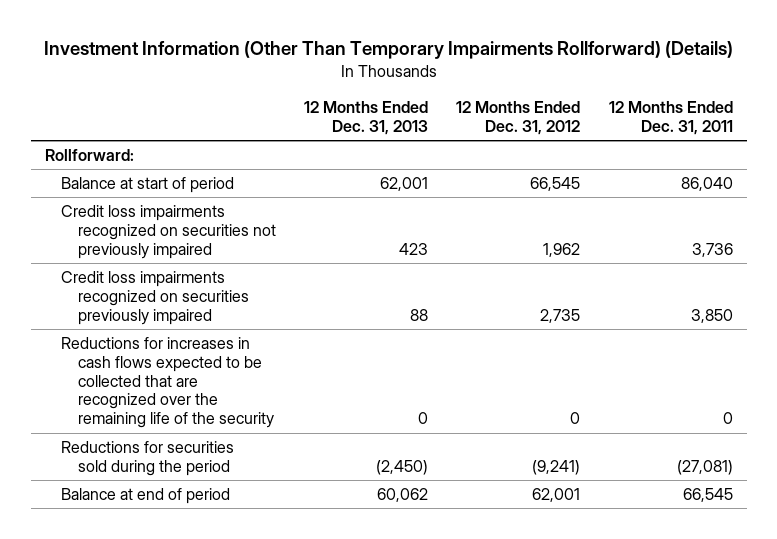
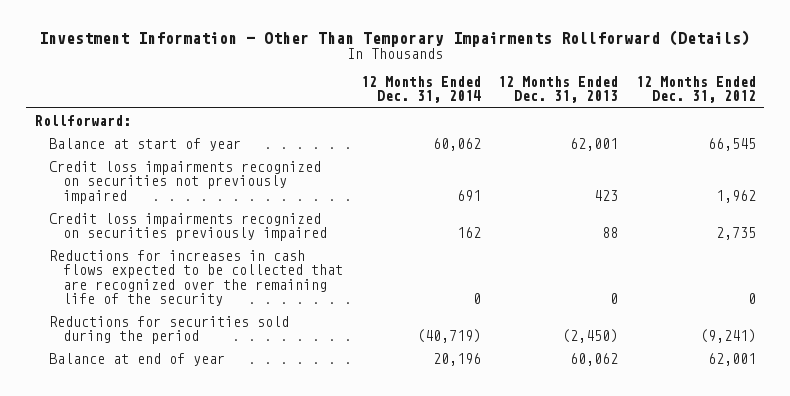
- Investment Information (Other Than Temporary Impairments Rollforward) (Details)
+ Investment Information - Other Than Temporary Impairments Rollforward (Details)
- | 12 Months Ended Dec. 31, 2013 | 12 Months Ended Dec. 31, 2012 | 12 Months Ended Dec. 31, 2011
+ | 12 Months Ended Dec. 31, 2014 | 12 Months Ended Dec. 31, 2013 | 12 Months Ended Dec. 31, 2012
- Balance at start of period | 62,001 | 66,545 | 86,040
+ Balance at start of year | 60,062 | 62,001 | 66,545
- Balance at end of period | 60,062 | 62,001 | 66,545
+ Balance at end of year | 20,196 | 60,062 | 62,001

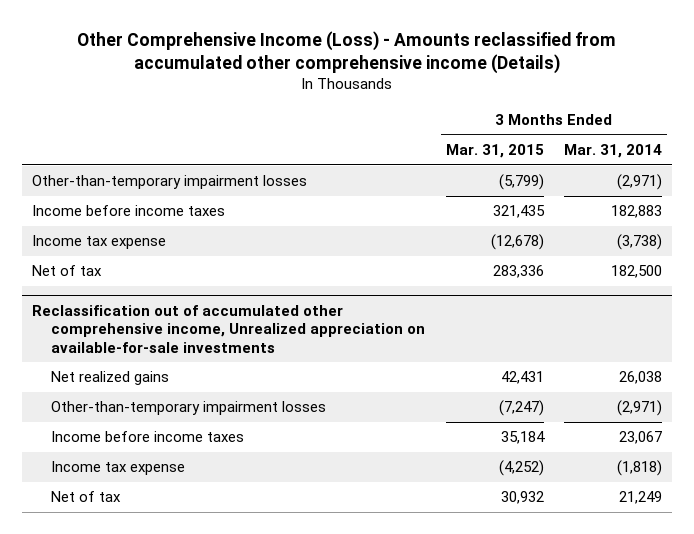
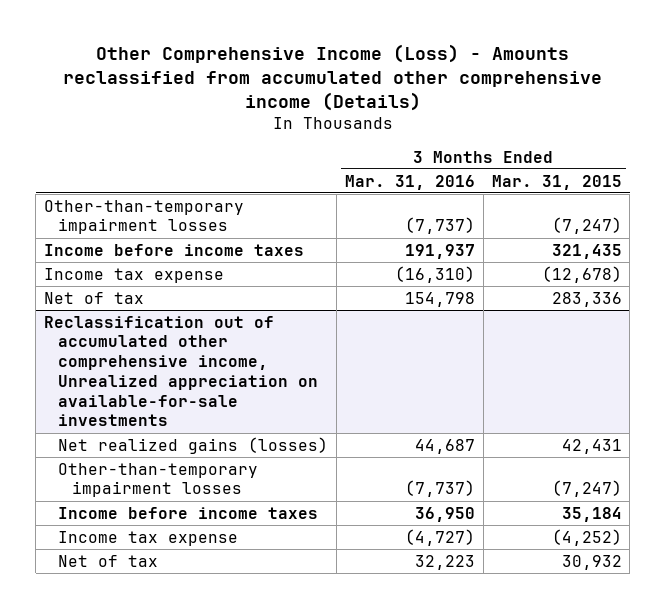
- | 3 Months Ended Mar. 31, 2015 | 3 Months Ended Mar. 31, 2014
+ | 3 Months Ended Mar. 31, 2016 | 3 Months Ended Mar. 31, 2015
- Other-than-temporary impairment losses | (5,799) | (2,971)
+ Other-than-temporary impairment losses | (7,737) | (7,247)
@ Reclassification out of accumulated other comprehensive income, Unrealized appreciation on available-for-sale investments
- Net realized gains | 42,431 | 26,038
+ Net realized gains (losses) | 44,687 | 42,431

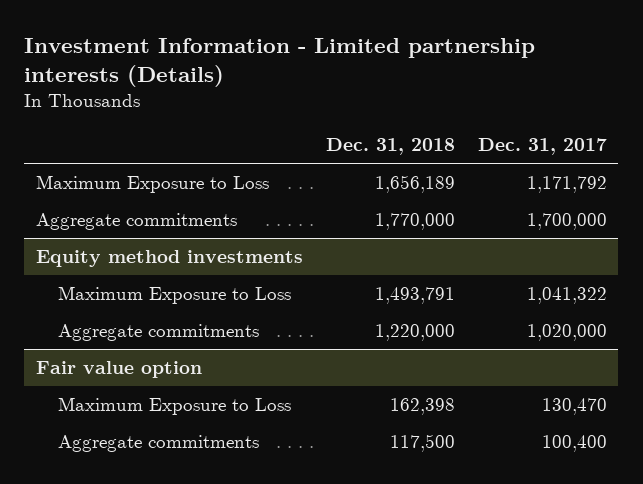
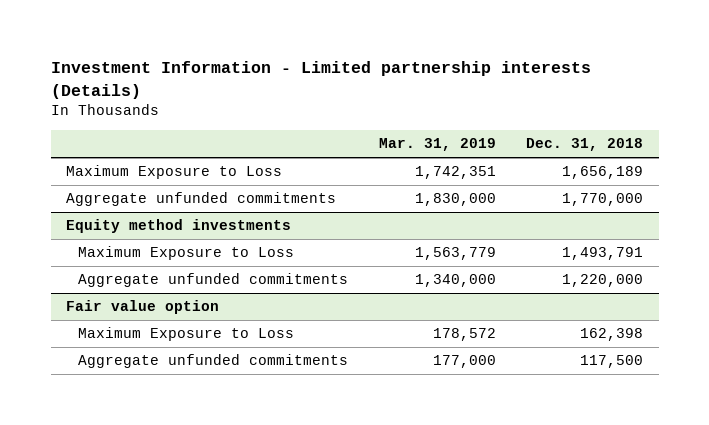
- | Dec. 31, 2018 | Dec. 31, 2017
+ | Mar. 31, 2019 | Dec. 31, 2018
- Aggregate commitments | 1,770,000 | 1,700,000
+ Aggregate unfunded commitments | 1,830,000 | 1,770,000
@ Equity method investments
- Aggregate commitments | 1,220,000 | 1,020,000
+ Aggregate unfunded commitments | 1,340,000 | 1,220,000
@ Fair value option
- Aggregate commitments | 117,500 | 100,400
+ Aggregate unfunded commitments | 177,000 | 117,500

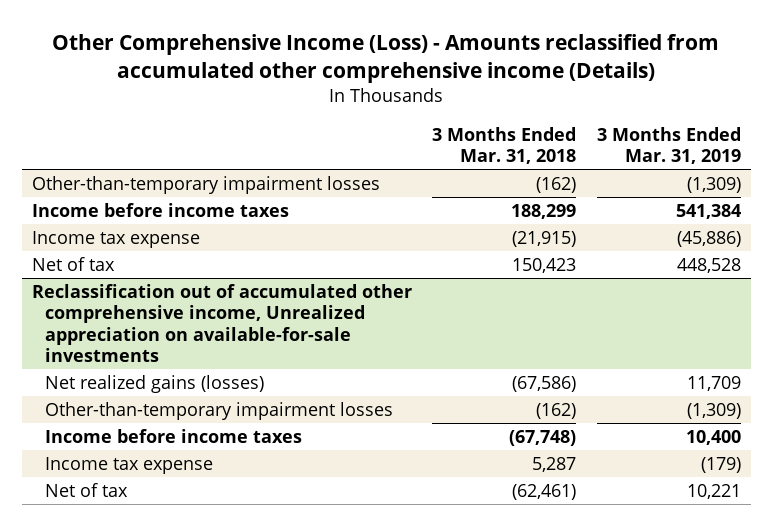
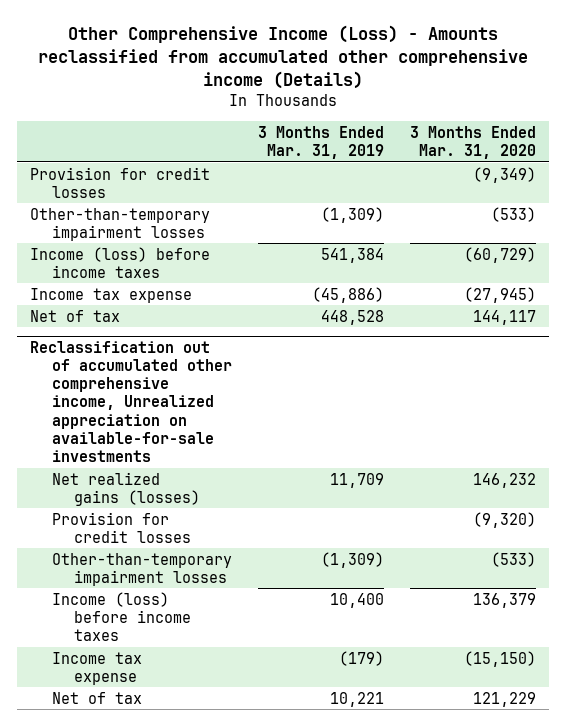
- | 3 Months Ended Mar. 31, 2018 | 3 Months Ended Mar. 31, 2019
+ | 3 Months Ended Mar. 31, 2019 | 3 Months Ended Mar. 31, 2020
+ Provision for credit losses | | (9,349)
- Income before income taxes | 188,299 | 541,384
+ Income (loss) before income taxes | 541,384 | (60,729)
@ Reclassification out of accumulated other comprehensive income, Unrealized appreciation on available-for-sale investments
+ Provision for credit losses | | (9,320)
- Income before income taxes | (67,748) | 10,400
+ Income (loss) before income taxes | 10,400 | 136,379

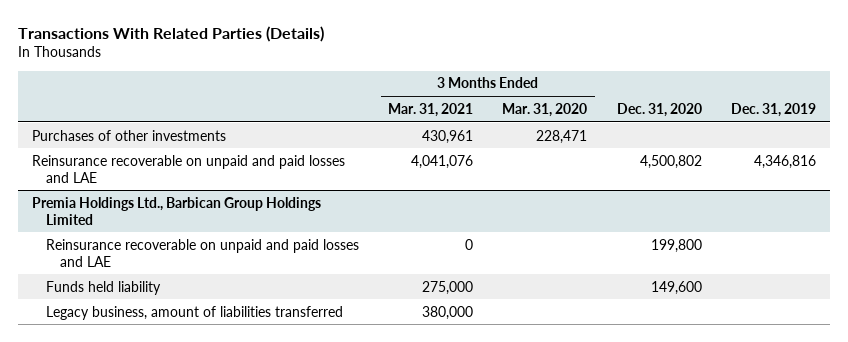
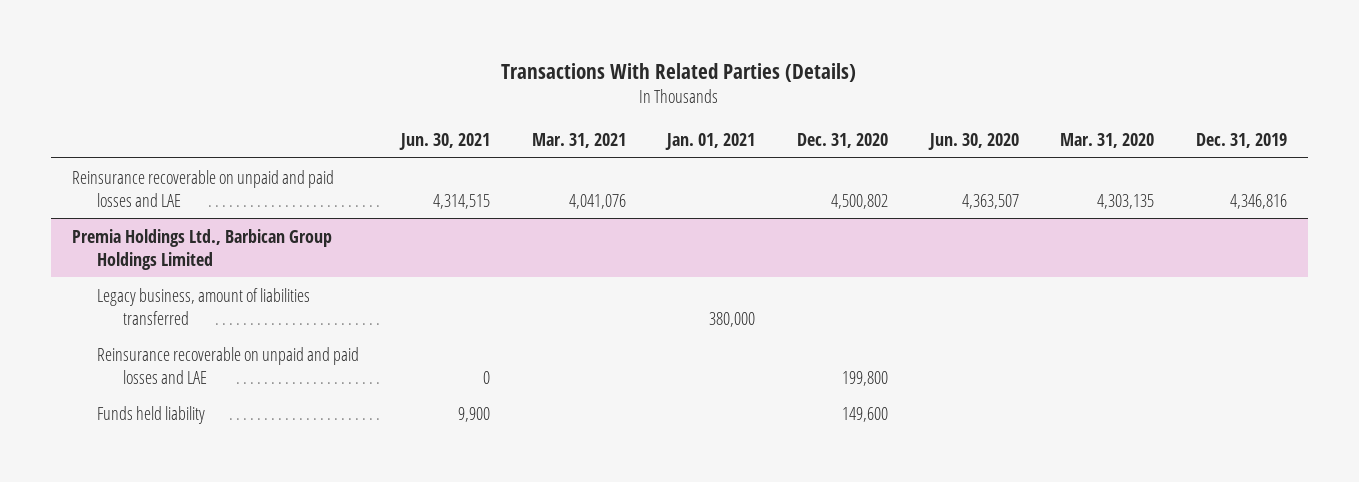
- | 3 Months Ended Mar. 31, 2021 | 3 Months Ended Mar. 31, 2020 | Dec. 31, 2020 | Dec. 31, 2019
+ | Jun. 30, 2021 | Mar. 31, 2021 | Jan. 01, 2021 | Dec. 31, 2020 | Jun. 30, 2020 | Mar. 31, 2020 | Dec. 31, 2019
- Purchases of other investments | 430,961 | 228,471 | |
@ Premia Holdings Ltd., Barbican Group Holdings Limited
moved up: Legacy business, amount of liabilities transferred | | | 380,000 | | | |

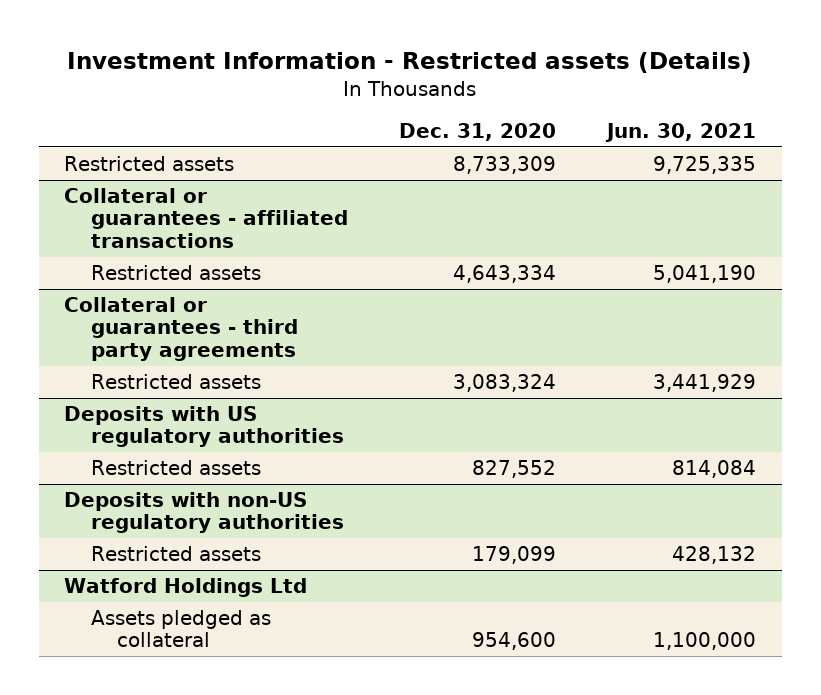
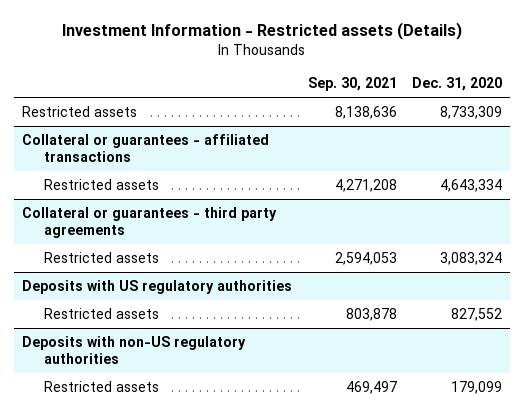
- | Dec. 31, 2020 | Jun. 30, 2021
+ | Sep. 30, 2021 | Dec. 31, 2020
- Watford Holdings Ltd
- Assets pledged as collateral | 954,600 | 1,100,000

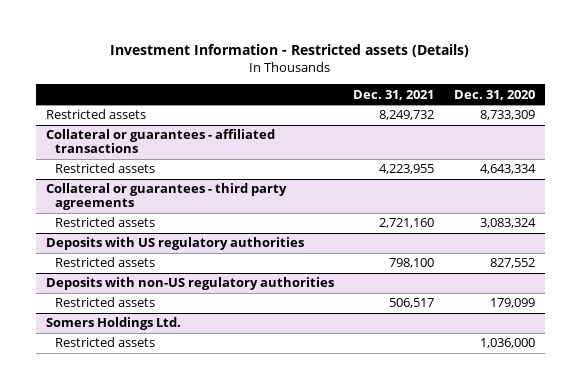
- | Sep. 30, 2021 | Dec. 31, 2020
+ | Dec. 31, 2021 | Dec. 31, 2020
+ Somers Holdings Ltd.
+ Restricted assets | | 1,036,000

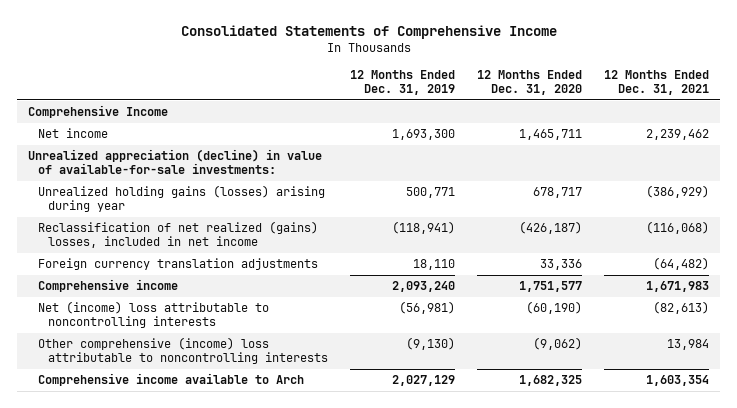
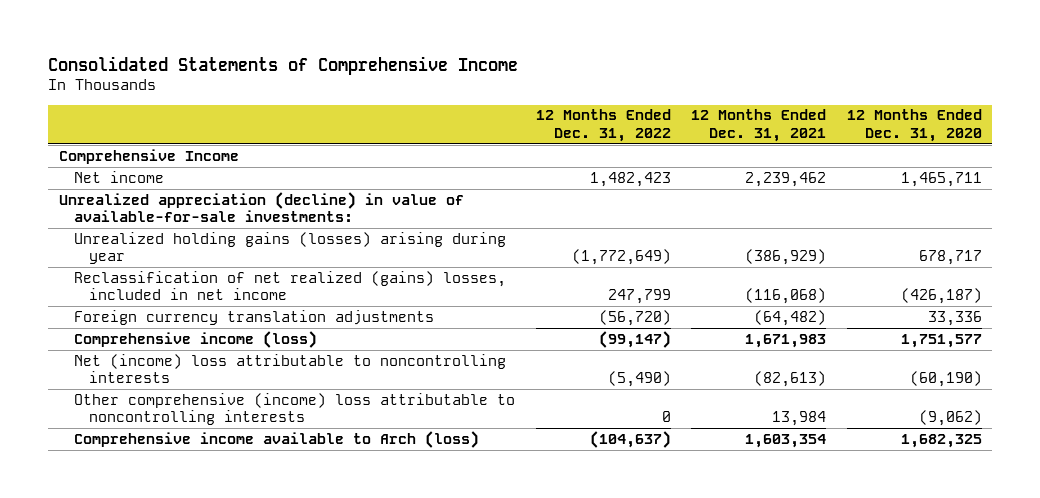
- | 12 Months Ended Dec. 31, 2019 | 12 Months Ended Dec. 31, 2020 | 12 Months Ended Dec. 31, 2021
+ | 12 Months Ended Dec. 31, 2022 | 12 Months Ended Dec. 31, 2021 | 12 Months Ended Dec. 31, 2020
- Comprehensive income | 2,093,240 | 1,751,577 | 1,671,983
+ Comprehensive income (loss) | (99,147) | 1,671,983 | 1,751,577
- Comprehensive income available to Arch | 2,027,129 | 1,682,325 | 1,603,354
+ Comprehensive income available to Arch (loss) | (104,637) | 1,603,354 | 1,682,325

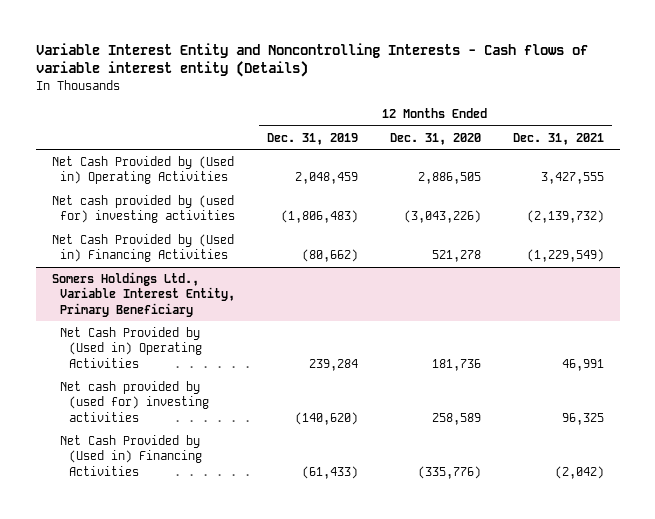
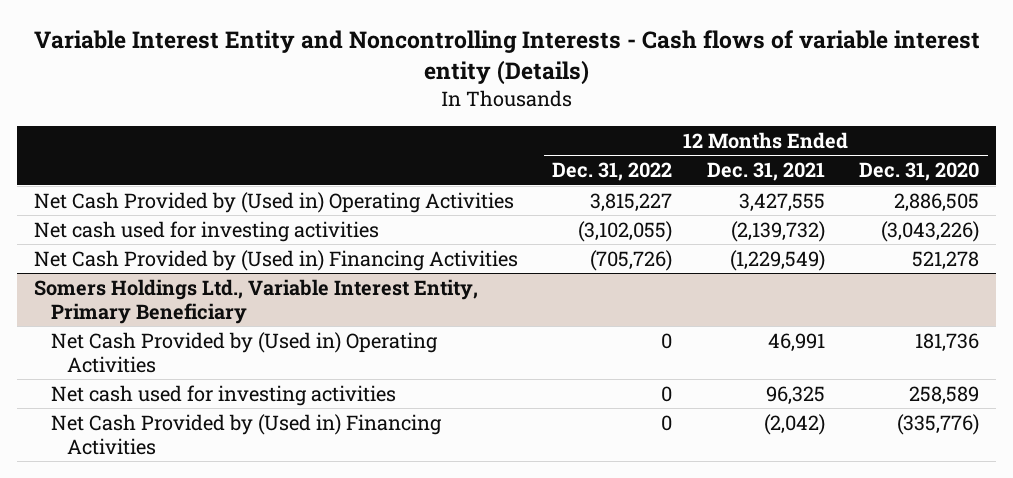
- | 12 Months Ended Dec. 31, 2019 | 12 Months Ended Dec. 31, 2020 | 12 Months Ended Dec. 31, 2021
+ | 12 Months Ended Dec. 31, 2022 | 12 Months Ended Dec. 31, 2021 | 12 Months Ended Dec. 31, 2020
- Net cash provided by (used for) investing activities | (1,806,483) | (3,043,226) | (2,139,732)
+ Net cash used for investing activities | (3,102,055) | (2,139,732) | (3,043,226)
@ Somers Holdings Ltd., Variable Interest Entity, Primary Beneficiary
- Net cash provided by (used for) investing activities | (140,620) | 258,589 | 96,325
+ Net cash used for investing activities | 0 | 96,325 | 258,589

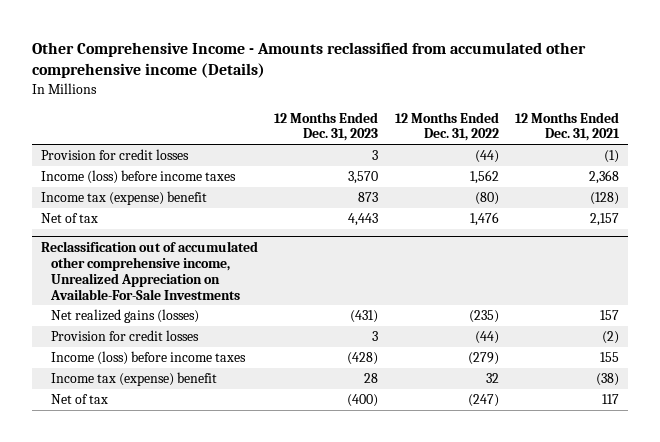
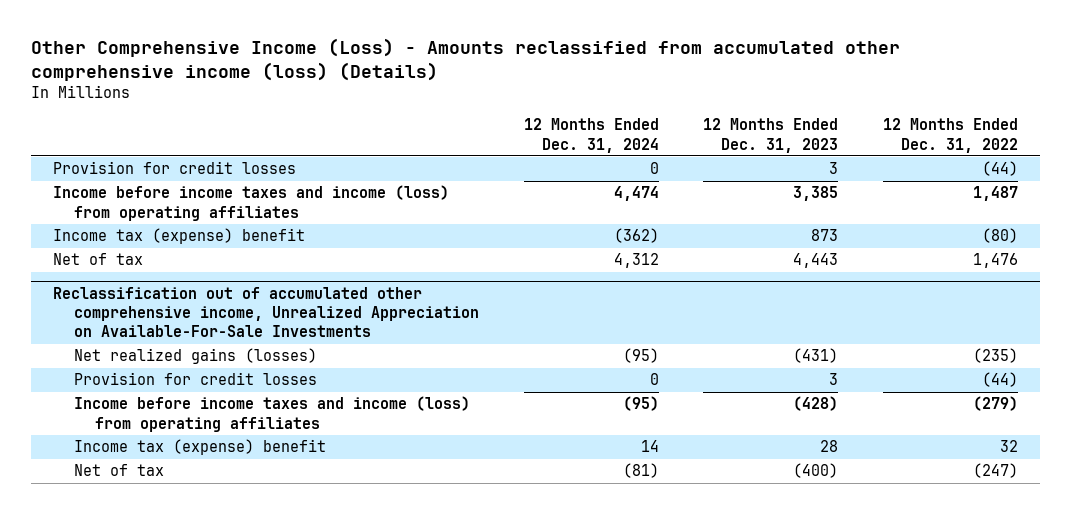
- Other Comprehensive Income - Amounts reclassified from accumulated other comprehensive income (Details)
+ Other Comprehensive Income (Loss) - Amounts reclassified from accumulated other comprehensive income (loss) (Details)
- | 12 Months Ended Dec. 31, 2023 | 12 Months Ended Dec. 31, 2022 | 12 Months Ended Dec. 31, 2021
+ | 12 Months Ended Dec. 31, 2024 | 12 Months Ended Dec. 31, 2023 | 12 Months Ended Dec. 31, 2022
- Income (loss) before income taxes | 3,570 | 1,562 | 2,368
+ Income before income taxes and income (loss) from operating affiliates | 4,474 | 3,385 | 1,487
@ Reclassification out of accumulated other comprehensive income, Unrealized Appreciation on Available-For-Sale Investments
- Income (loss) before income taxes | (428) | (279) | 155
+ Income before income taxes and income (loss) from operating affiliates | (95) | (428) | (279)

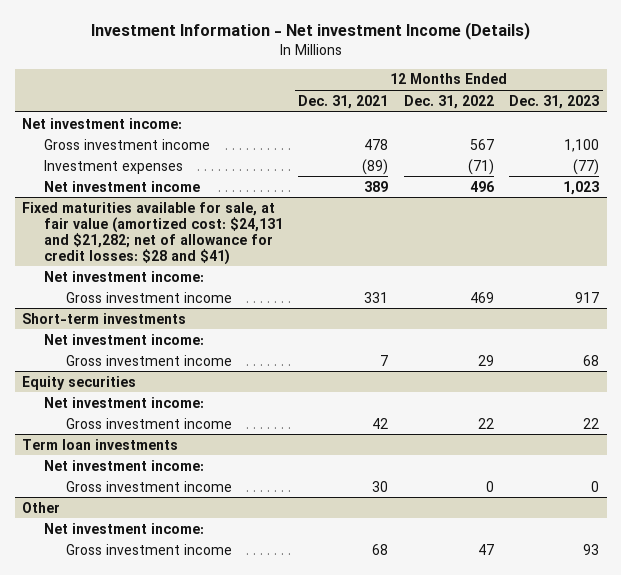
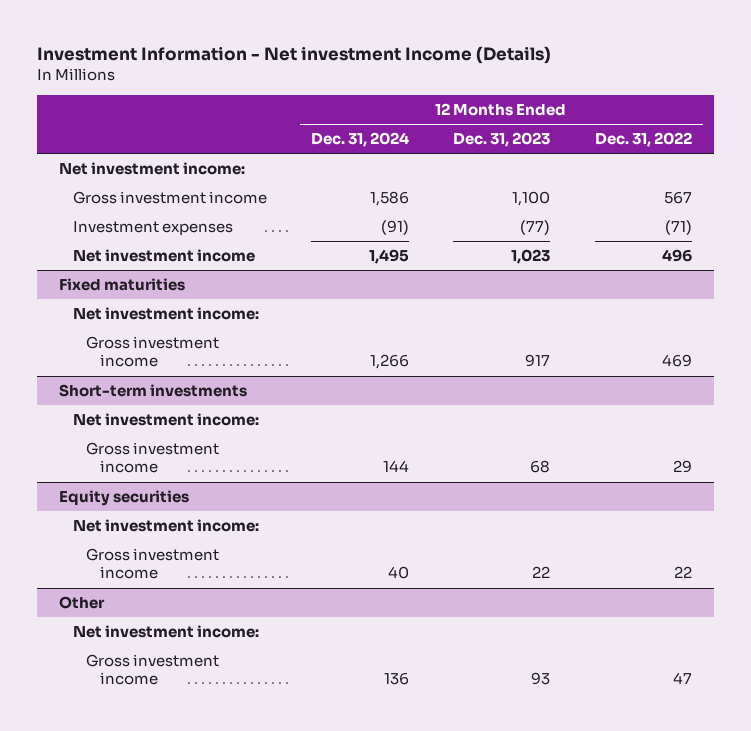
- | 12 Months Ended Dec. 31, 2021 | 12 Months Ended Dec. 31, 2022 | 12 Months Ended Dec. 31, 2023
+ | 12 Months Ended Dec. 31, 2024 | 12 Months Ended Dec. 31, 2023 | 12 Months Ended Dec. 31, 2022
- Fixed maturities available for sale, at fair value (amortized cost: $24,131 and $21,282; net of allowance for credit losses: $28 and $41)
+ Fixed maturities
- Term loan investments
- Net investment income:
- Gross investment income | 30 | 0 | 0

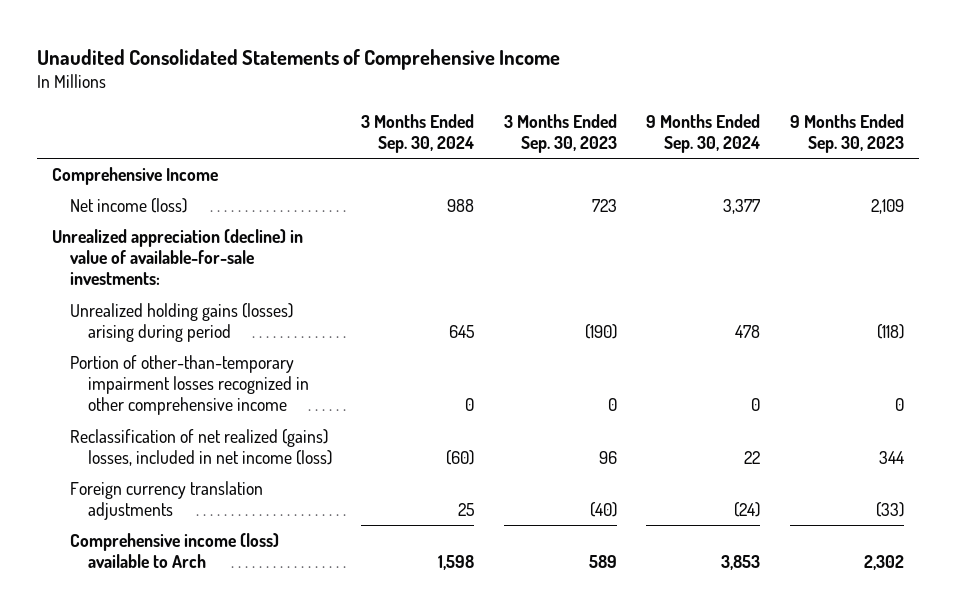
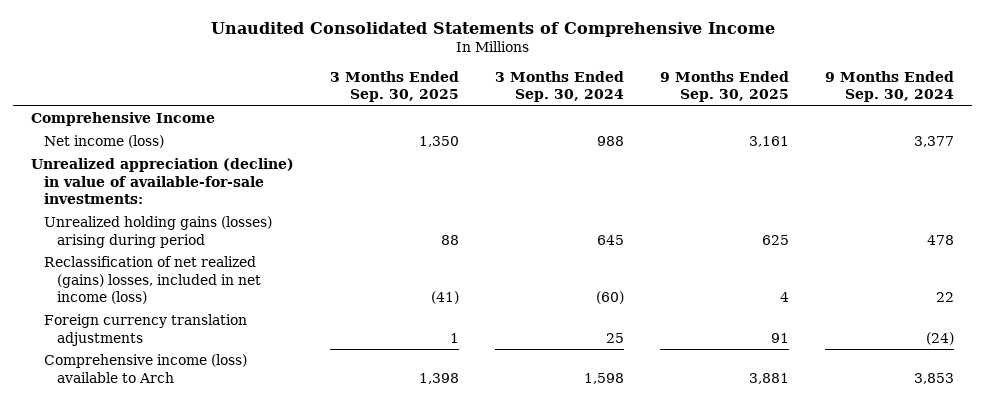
- | 3 Months Ended Sep. 30, 2024 | 3 Months Ended Sep. 30, 2023 | 9 Months Ended Sep. 30, 2024 | 9 Months Ended Sep. 30, 2023
+ | 3 Months Ended Sep. 30, 2025 | 3 Months Ended Sep. 30, 2024 | 9 Months Ended Sep. 30, 2025 | 9 Months Ended Sep. 30, 2024
- Portion of other-than-temporary impairment losses recognized in other comprehensive income | 0 | 0 | 0 | 0

